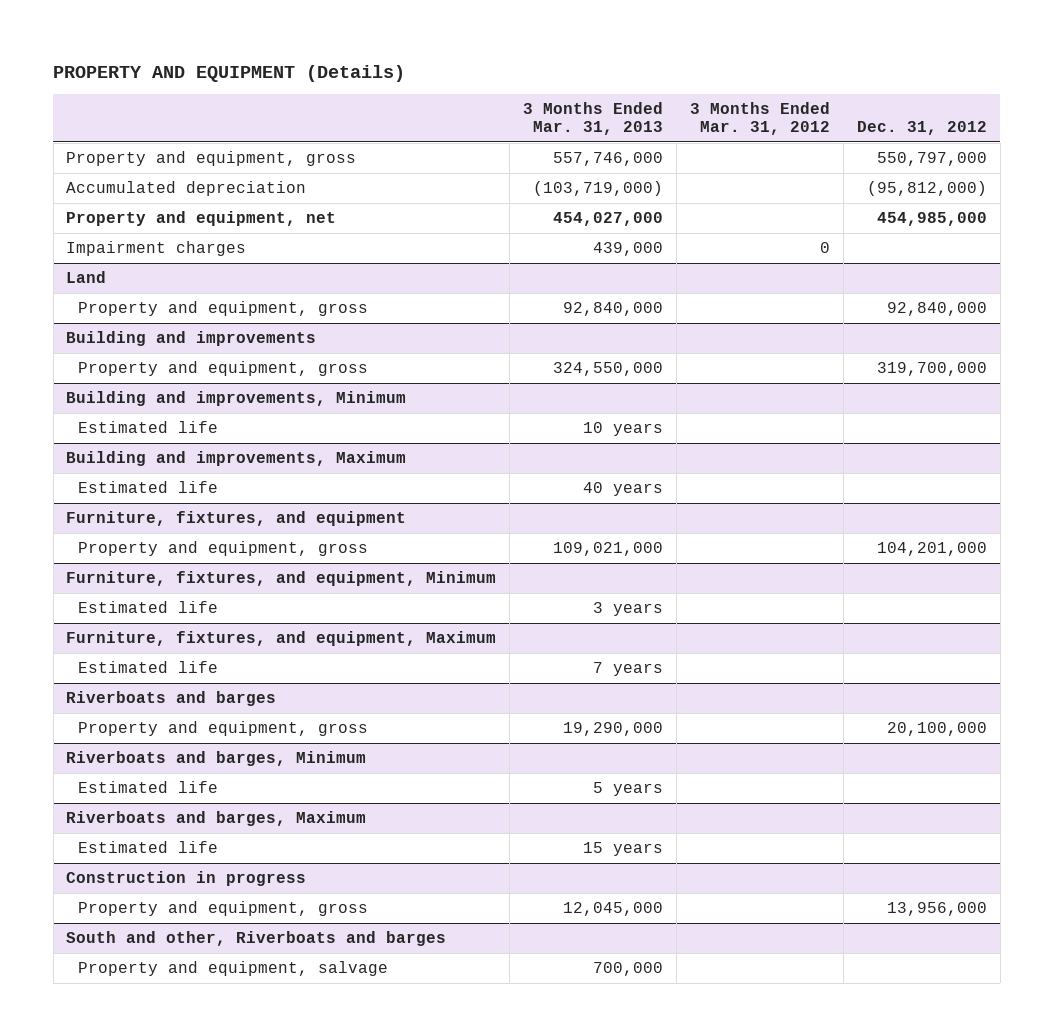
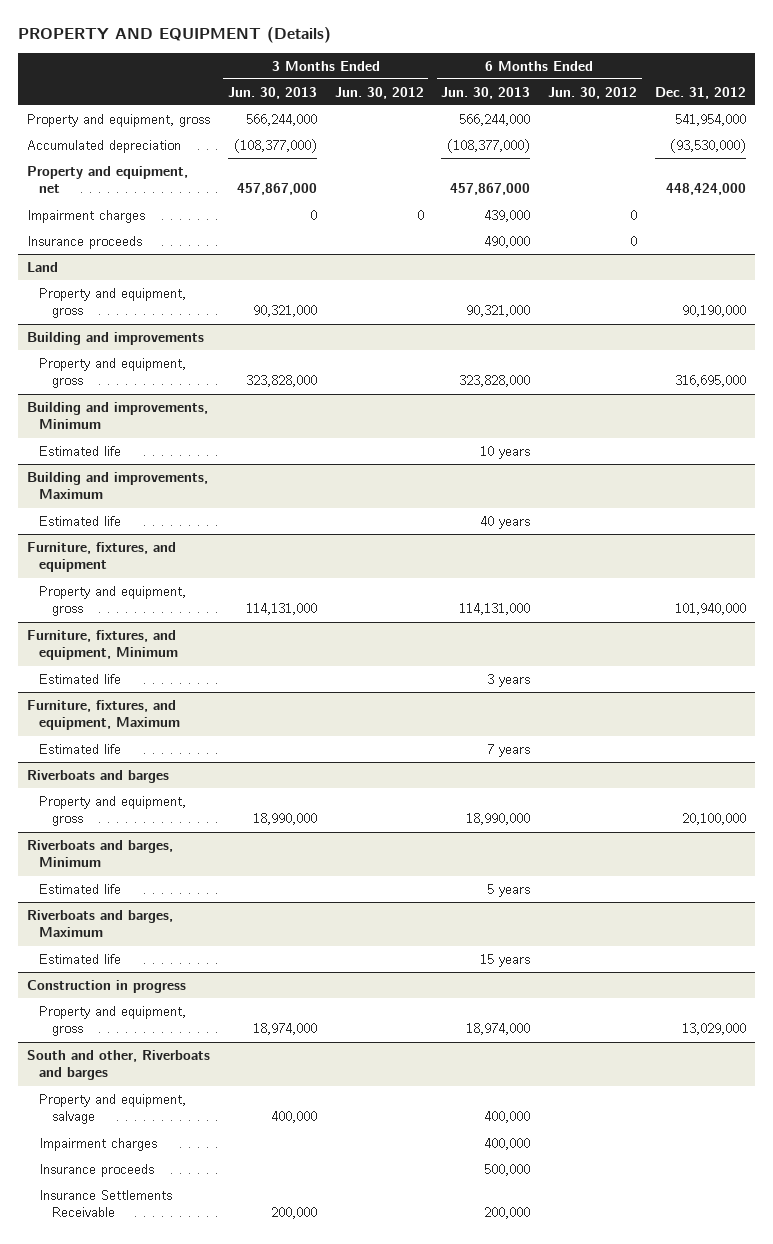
- | 3 Months Ended Mar. 31, 2013 | 3 Months Ended Mar. 31, 2012 | Dec. 31, 2012
+ | 3 Months Ended Jun. 30, 2013 | 3 Months Ended Jun. 30, 2012 | 6 Months Ended Jun. 30, 2013 | 6 Months Ended Jun. 30, 2012 | Dec. 31, 2012
- Property and equipment, gross | 557,746,000 | | 550,797,000
- Accumulated depreciation | (103,719,000) | | (95,812,000)
- Property and equipment, net | 454,027,000 | | 454,985,000
+ Property and equipment, gross | 566,244,000 | | 566,244,000 | | 541,954,000
+ Accumulated depreciation | (108,377,000) | | (108,377,000) | | (93,530,000)
+ Property and equipment, net | 457,867,000 | | 457,867,000 | | 448,424,000
+ Insurance proceeds | | | 490,000 | 0 |
@ Land
- Property and equipment, gross | 92,840,000 | | 92,840,000
+ Property and equipment, gross | 90,321,000 | | 90,321,000 | | 90,190,000
@ Building and improvements
- Property and equipment, gross | 324,550,000 | | 319,700,000
+ Property and equipment, gross | 323,828,000 | | 323,828,000 | | 316,695,000
@ Furniture, fixtures, and equipment
- Property and equipment, gross | 109,021,000 | | 104,201,000
+ Property and equipment, gross | 114,131,000 | | 114,131,000 | | 101,940,000
@ Construction in progress
- Property and equipment, gross | 12,045,000 | | 13,956,000
+ Property and equipment, gross | 18,974,000 | | 18,974,000 | | 13,029,000
@ South and other, Riverboats and barges
+ Impairment charges | | | 400,000 | |
+ Insurance proceeds | | | 500,000 | |
+ Insurance Settlements Receivable | 200,000 | | 200,000 | |

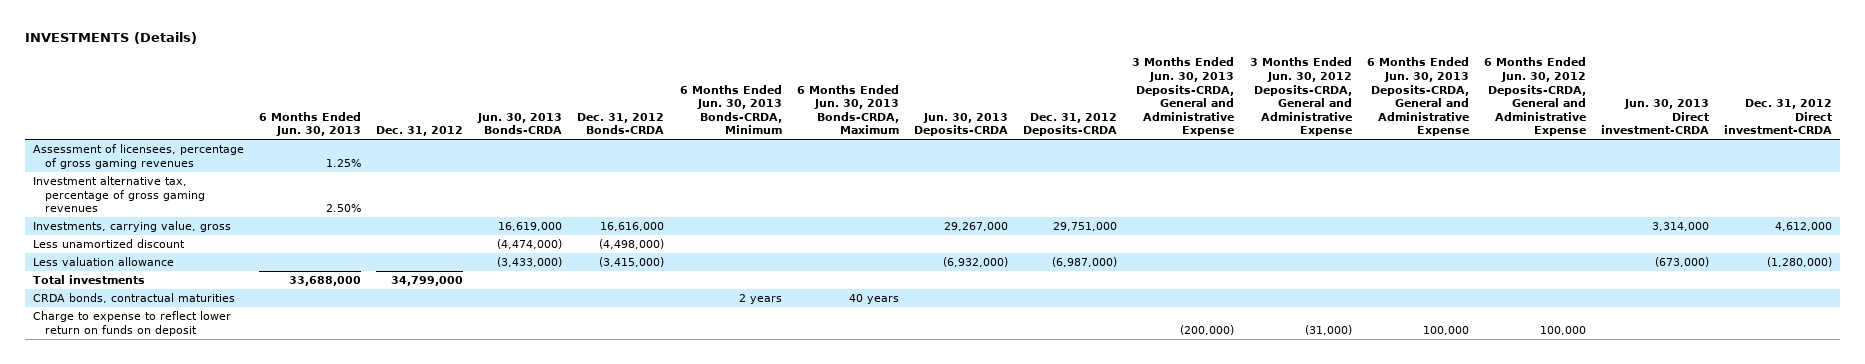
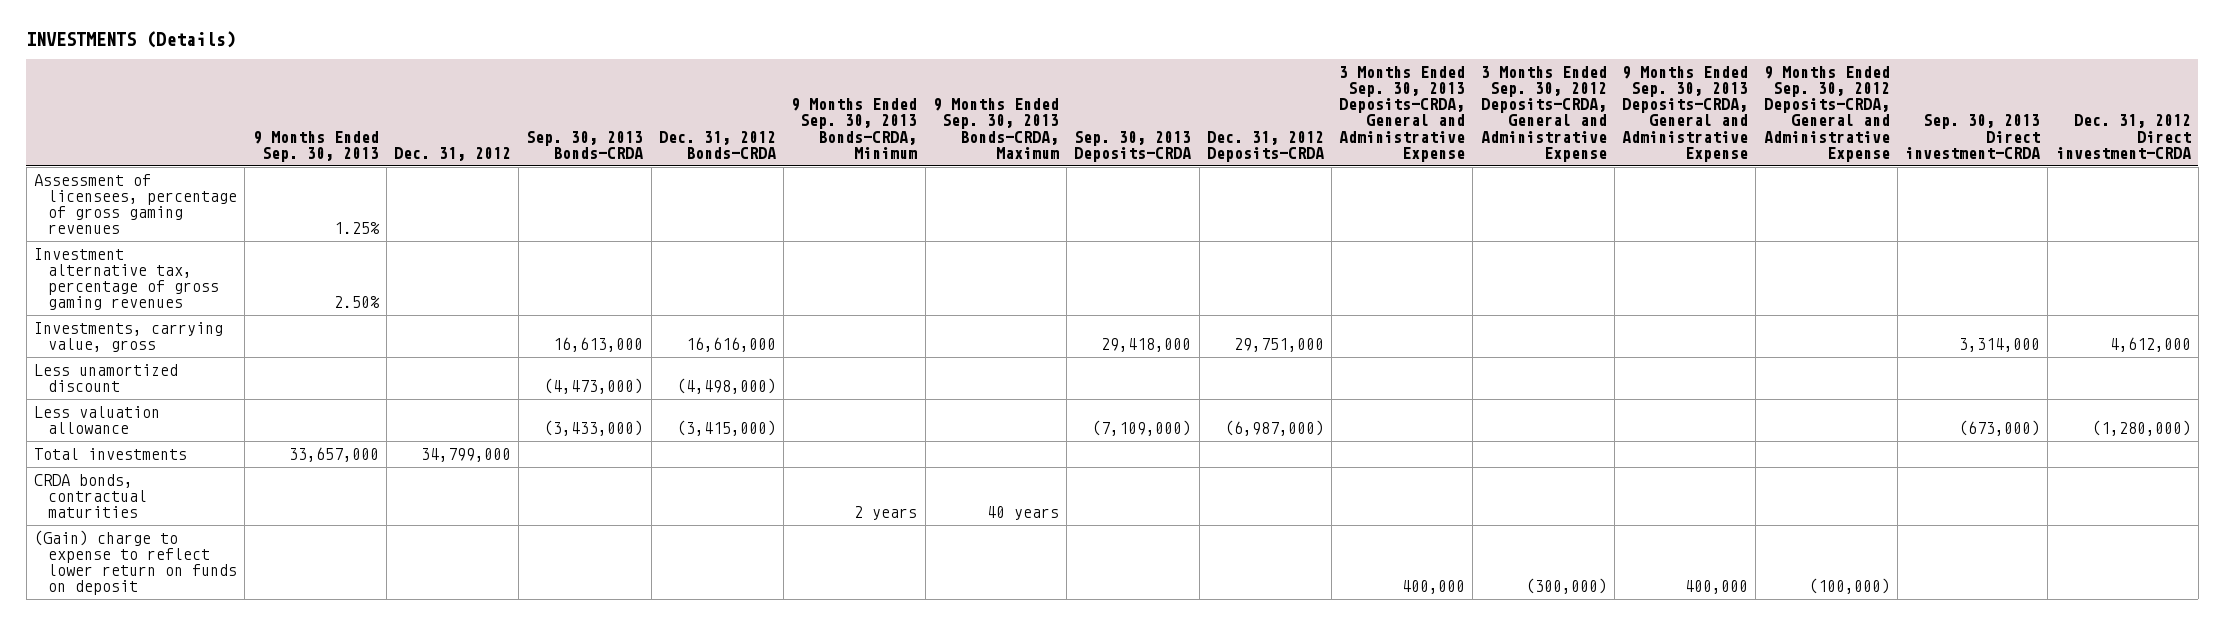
- | 6 Months Ended Jun. 30, 2013 | Dec. 31, 2012 | Jun. 30, 2013 Bonds-CRDA | Dec. 31, 2012 Bonds-CRDA | 6 Months Ended Jun. 30, 2013 Bonds-CRDA, Minimum | 6 Months Ended Jun. 30, 2013 Bonds-CRDA, Maximum | Jun. 30, 2013 Deposits-CRDA | Dec. 31, 2012 Deposits-CRDA | 3 Months Ended Jun. 30, 2013 Deposits-CRDA, General and Administrative Expense | 3 Months Ended Jun. 30, 2012 Deposits-CRDA, General and Administrative Expense | 6 Months Ended Jun. 30, 2013 Deposits-CRDA, General and Administrative Expense | 6 Months Ended Jun. 30, 2012 Deposits-CRDA, General and Administrative Expense | Jun. 30, 2013 Direct investment-CRDA | Dec. 31, 2012 Direct investment-CRDA
+ | 9 Months Ended Sep. 30, 2013 | Dec. 31, 2012 | Sep. 30, 2013 Bonds-CRDA | Dec. 31, 2012 Bonds-CRDA | 9 Months Ended Sep. 30, 2013 Bonds-CRDA, Minimum | 9 Months Ended Sep. 30, 2013 Bonds-CRDA, Maximum | Sep. 30, 2013 Deposits-CRDA | Dec. 31, 2012 Deposits-CRDA | 3 Months Ended Sep. 30, 2013 Deposits-CRDA, General and Administrative Expense | 3 Months Ended Sep. 30, 2012 Deposits-CRDA, General and Administrative Expense | 9 Months Ended Sep. 30, 2013 Deposits-CRDA, General and Administrative Expense | 9 Months Ended Sep. 30, 2012 Deposits-CRDA, General and Administrative Expense | Sep. 30, 2013 Direct investment-CRDA | Dec. 31, 2012 Direct investment-CRDA
- Charge to expense to reflect lower return on funds on deposit | | | | | | | | | (200,000) | (31,000) | 100,000 | 100,000 | |
+ (Gain) charge to expense to reflect lower return on funds on deposit | | | | | | | | | 400,000 | (300,000) | 400,000 | (100,000) | |

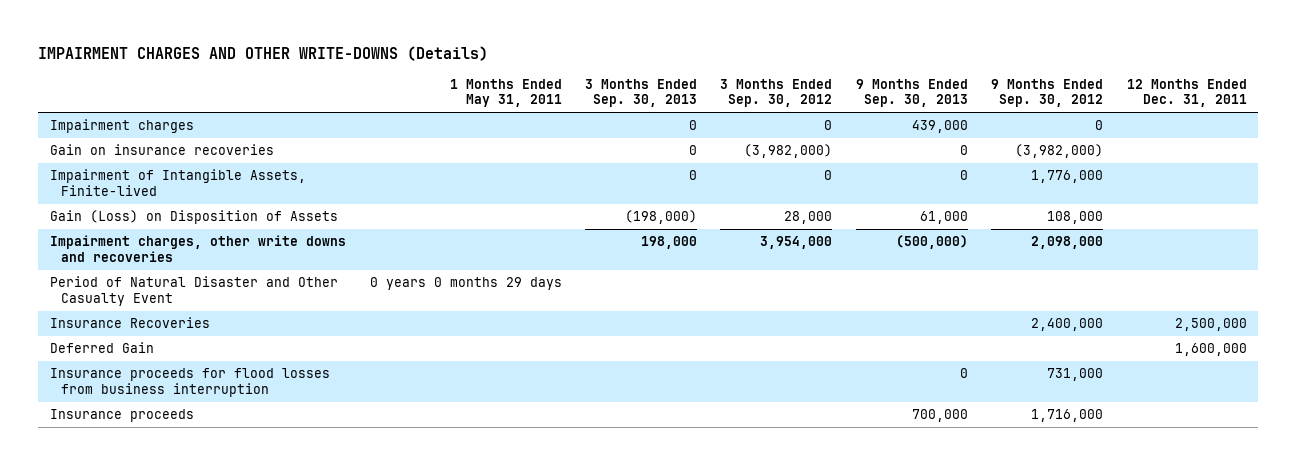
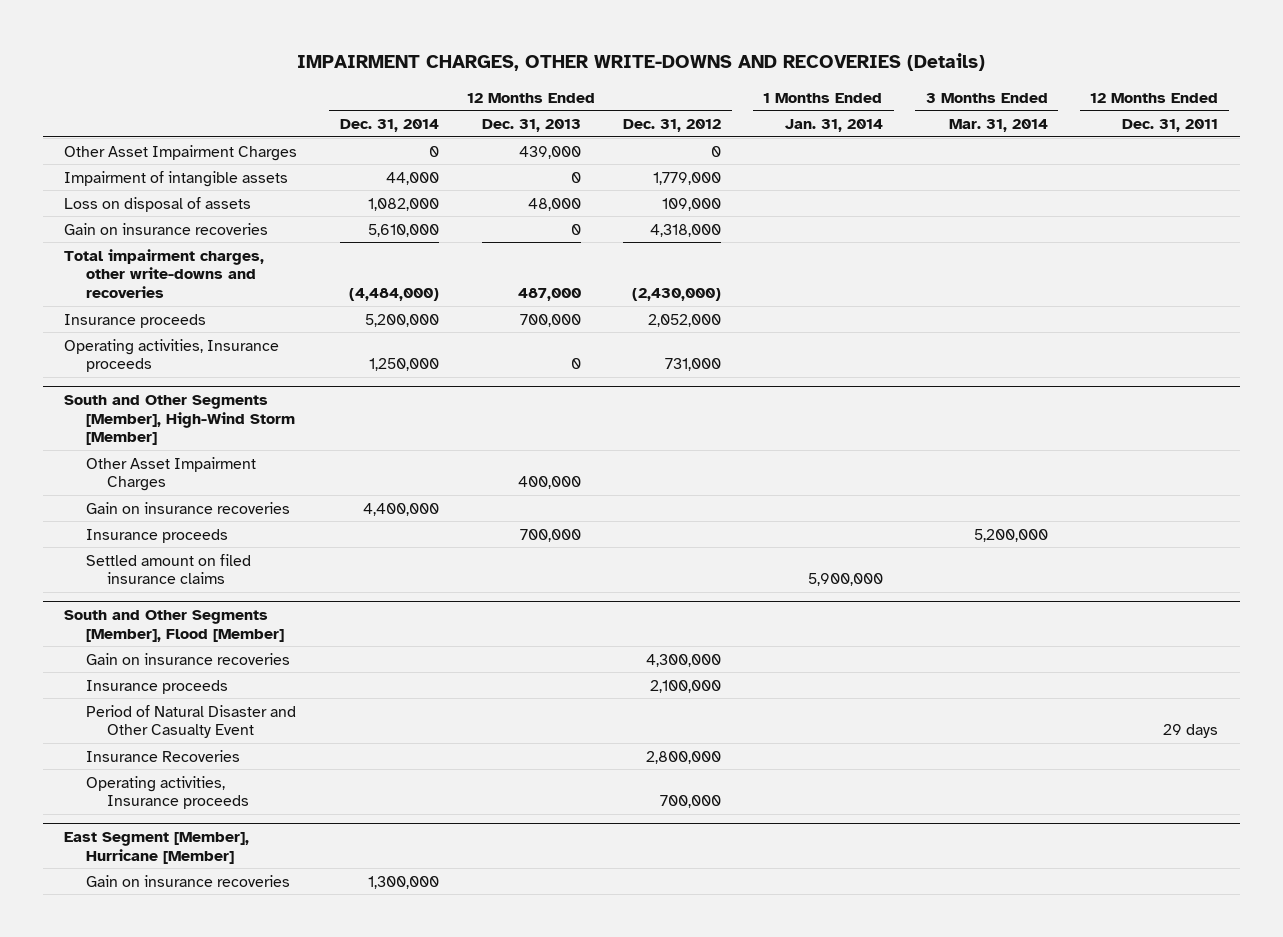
- IMPAIRMENT CHARGES AND OTHER WRITE-DOWNS (Details)
+ IMPAIRMENT CHARGES, OTHER WRITE-DOWNS AND RECOVERIES (Details)
- | 1 Months Ended May 31, 2011 | 3 Months Ended Sep. 30, 2013 | 3 Months Ended Sep. 30, 2012 | 9 Months Ended Sep. 30, 2013 | 9 Months Ended Sep. 30, 2012 | 12 Months Ended Dec. 31, 2011
+ | 12 Months Ended Dec. 31, 2014 | 12 Months Ended Dec. 31, 2013 | 12 Months Ended Dec. 31, 2012 | 1 Months Ended Jan. 31, 2014 | 3 Months Ended Mar. 31, 2014 | 12 Months Ended Dec. 31, 2011
- Impairment charges | | 0 | 0 | 439,000 | 0 |
+ Other Asset Impairment Charges | 0 | 439,000 | 0 | | |
+ Impairment of intangible assets | 44,000 | 0 | 1,779,000 | | |
+ Loss on disposal of assets | 1,082,000 | 48,000 | 109,000 | | |
- Impairment of Intangible Assets, Finite-lived | | 0 | 0 | 0 | 1,776,000 |
- Gain (Loss) on Disposition of Assets | | (198,000) | 28,000 | 61,000 | 108,000 |
- Impairment charges, other write downs and recoveries | | 198,000 | 3,954,000 | (500,000) | 2,098,000 |
- Period of Natural Disaster and Other Casualty Event | 0 years 0 months 29 days | | | | |
- Insurance Recoveries | | | | | 2,400,000 | 2,500,000
- Deferred Gain | | | | | | 1,600,000
- Insurance proceeds for flood losses from business interruption | | | | 0 | 731,000 |
+ Total impairment charges, other write-downs and recoveries | (4,484,000) | 487,000 | (2,430,000) | | |
+ Operating activities, Insurance proceeds | 1,250,000 | 0 | 731,000 | | |
+ South and Other Segments [Member], High-Wind Storm [Member]
+ Other Asset Impairment Charges | | 400,000 | | | |
+ Gain on insurance recoveries | 4,400,000 | | | | |
+ Insurance proceeds | | 700,000 | | | 5,200,000 |
+ Settled amount on filed insurance claims | | | | 5,900,000 | |
+ South and Other Segments [Member], Flood [Member]
+ Gain on insurance recoveries | | | 4,300,000 | | |
+ Insurance proceeds | | | 2,100,000 | | |
+ Period of Natural Disaster and Other Casualty Event | | | | | | 29 days
+ Insurance Recoveries | | | 2,800,000 | | |
+ Operating activities, Insurance proceeds | | | 700,000 | | |
+ East Segment [Member], Hurricane [Member]
+ Gain on insurance recoveries | 1,300,000 | | | | |

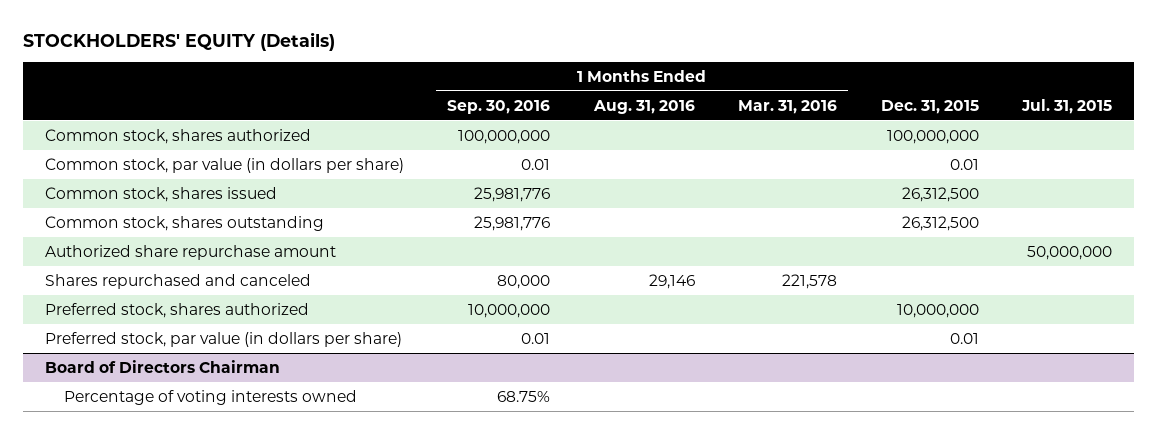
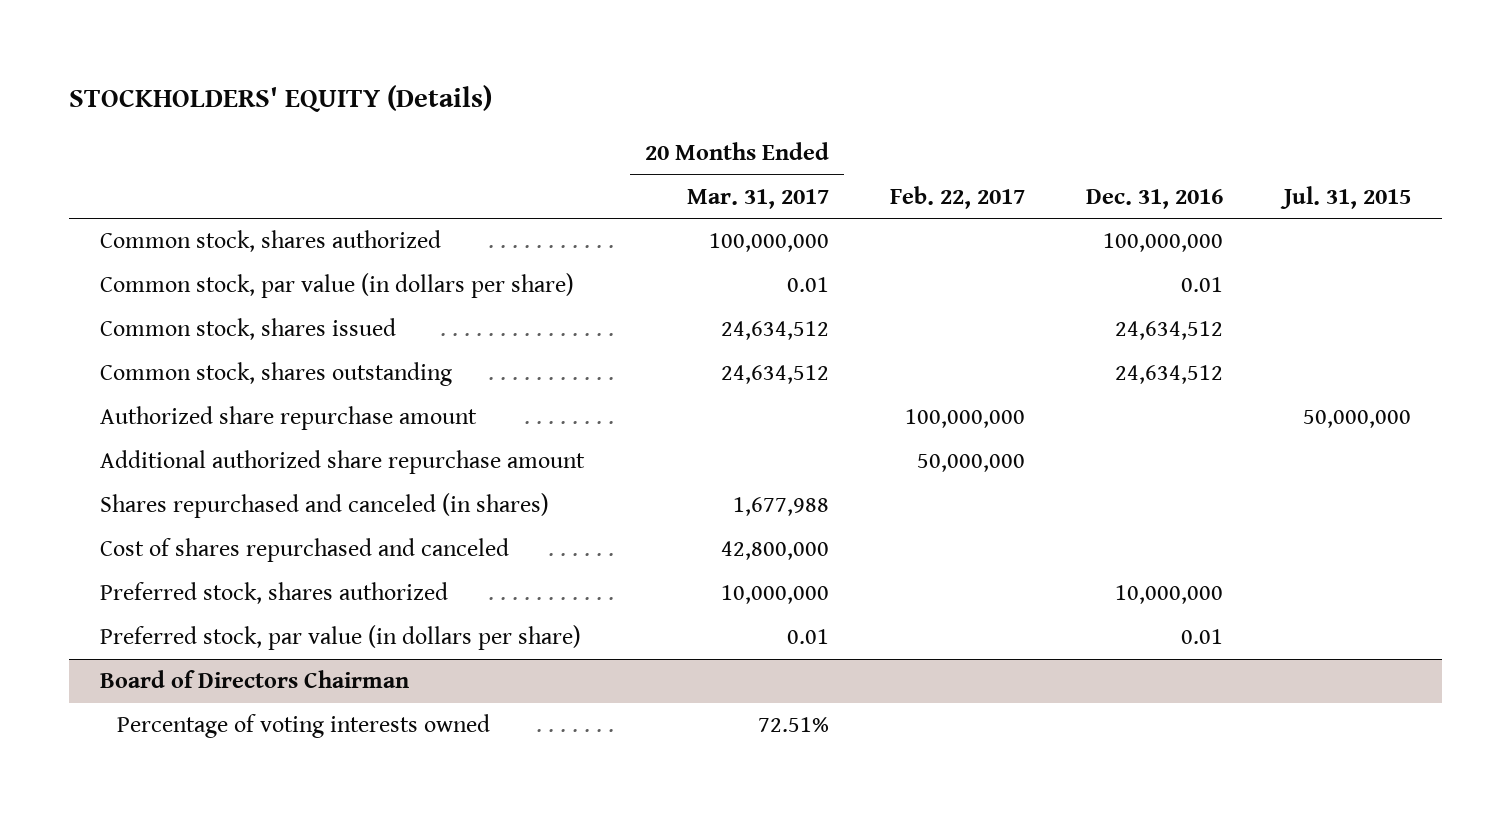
- | 1 Months Ended Sep. 30, 2016 | 1 Months Ended Aug. 31, 2016 | 1 Months Ended Mar. 31, 2016 | Dec. 31, 2015 | Jul. 31, 2015
+ | 20 Months Ended Mar. 31, 2017 | Feb. 22, 2017 | Dec. 31, 2016 | Jul. 31, 2015
- Shares repurchased and canceled | 80,000 | 29,146 | 221,578 | |
+ Additional authorized share repurchase amount | | 50,000,000 | |
+ Shares repurchased and canceled (in shares) | 1,677,988 | | |
+ Cost of shares repurchased and canceled | 42,800,000 | | |

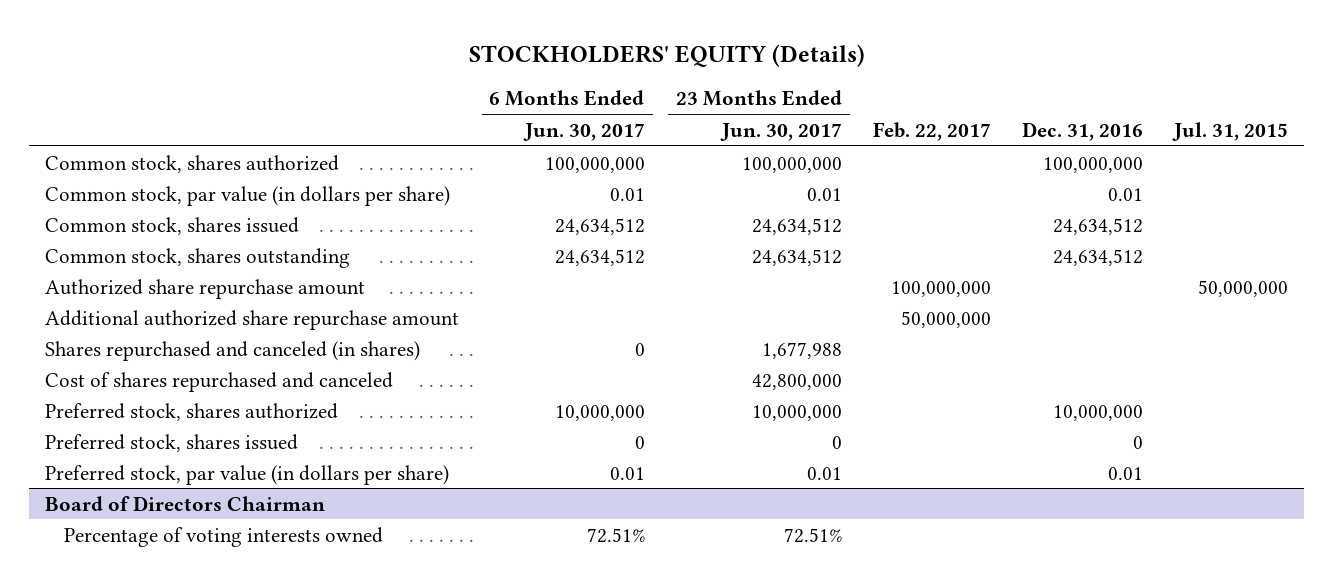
- | 20 Months Ended Mar. 31, 2017 | Feb. 22, 2017 | Dec. 31, 2016 | Jul. 31, 2015
+ | 6 Months Ended Jun. 30, 2017 | 23 Months Ended Jun. 30, 2017 | Feb. 22, 2017 | Dec. 31, 2016 | Jul. 31, 2015
+ Preferred stock, shares issued | 0 | 0 | | 0 |

